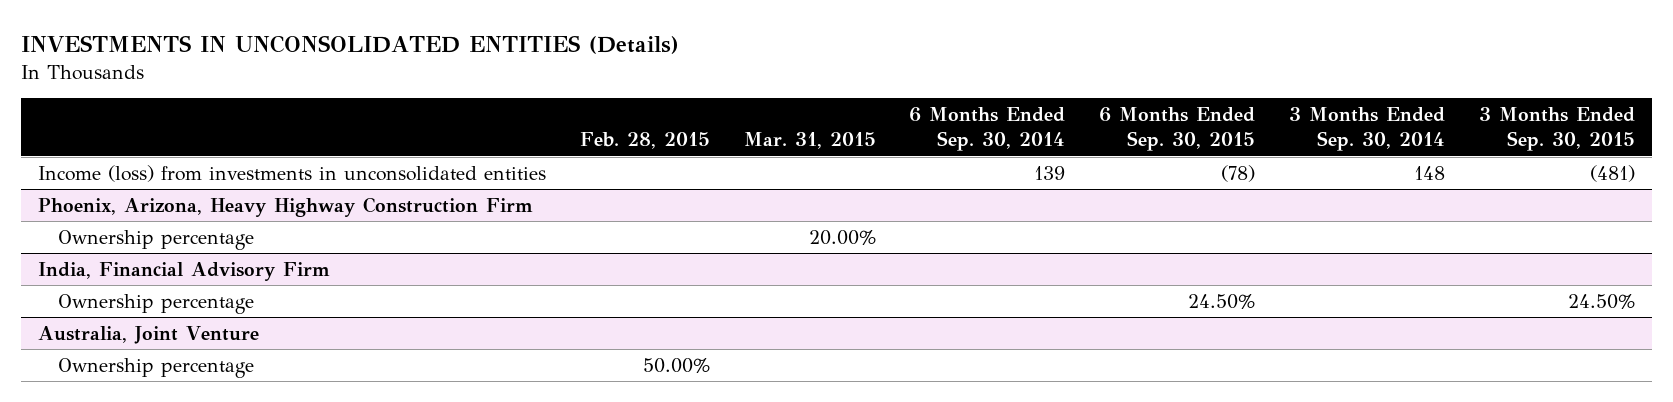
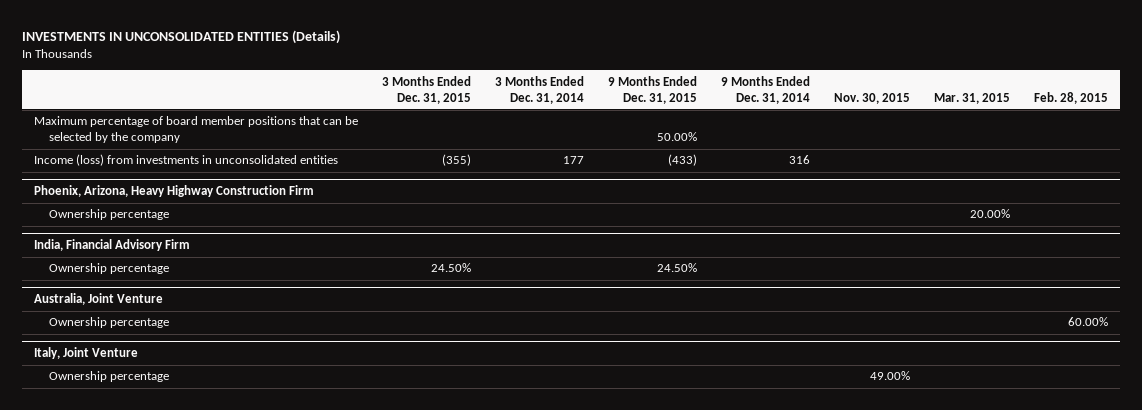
- | Feb. 28, 2015 | Mar. 31, 2015 | 6 Months Ended Sep. 30, 2014 | 6 Months Ended Sep. 30, 2015 | 3 Months Ended Sep. 30, 2014 | 3 Months Ended Sep. 30, 2015
+ | 3 Months Ended Dec. 31, 2015 | 3 Months Ended Dec. 31, 2014 | 9 Months Ended Dec. 31, 2015 | 9 Months Ended Dec. 31, 2014 | Nov. 30, 2015 | Mar. 31, 2015 | Feb. 28, 2015
+ Maximum percentage of board member positions that can be selected by the company | | | 50.00% | | | |
@ Australia, Joint Venture
- Ownership percentage | 50.00% | | | | |
+ Ownership percentage | | | | | | | 60.00%
+ Italy, Joint Venture
+ Ownership percentage | | | | | 49.00% | |

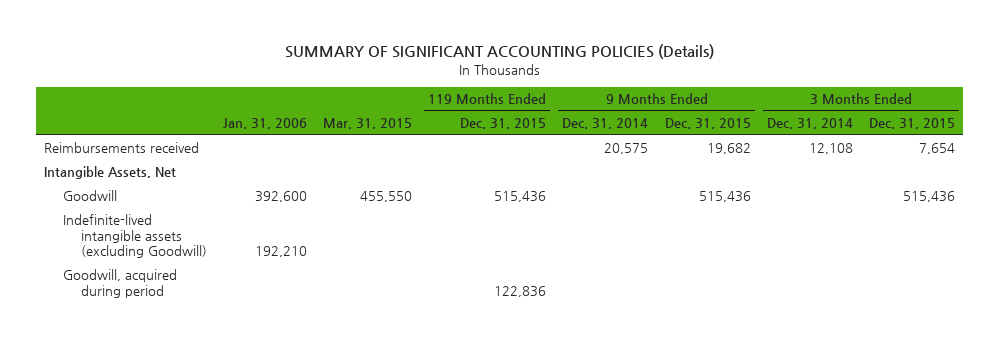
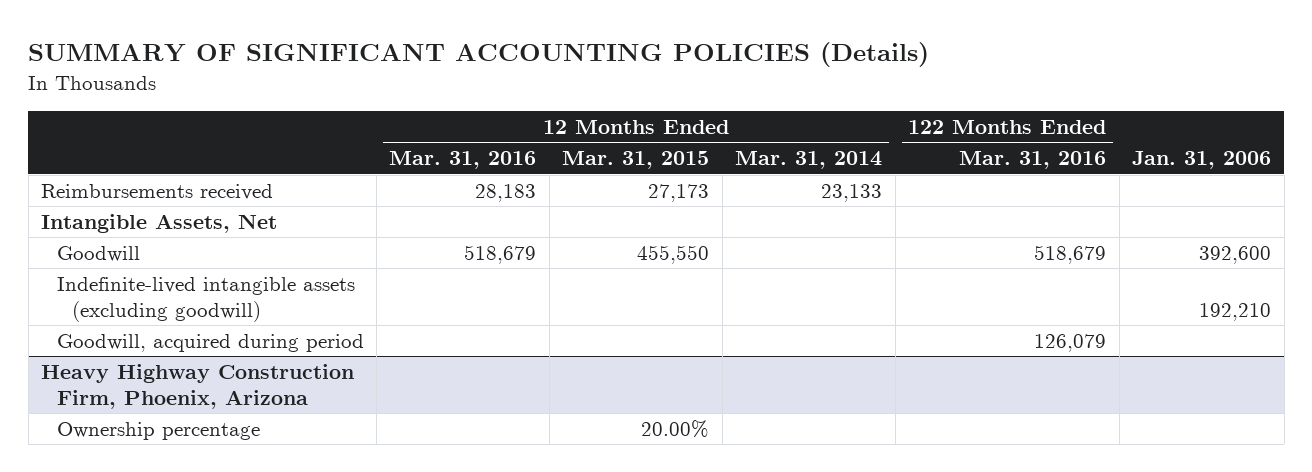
- | Jan. 31, 2006 | Mar. 31, 2015 | 119 Months Ended Dec. 31, 2015 | 9 Months Ended Dec. 31, 2014 | 9 Months Ended Dec. 31, 2015 | 3 Months Ended Dec. 31, 2014 | 3 Months Ended Dec. 31, 2015
+ | 12 Months Ended Mar. 31, 2016 | 12 Months Ended Mar. 31, 2015 | 12 Months Ended Mar. 31, 2014 | 122 Months Ended Mar. 31, 2016 | Jan. 31, 2006
- Indefinite-lived intangible assets (excluding Goodwill) | 192,210 | | | | | |
+ Indefinite-lived intangible assets (excluding goodwill) | | | | | 192,210
+ Heavy Highway Construction Firm, Phoenix, Arizona
+ Ownership percentage | | 20.00% | | |

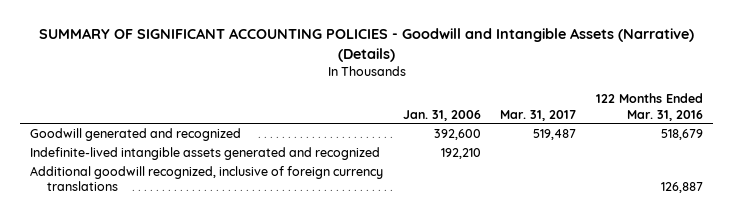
- SUMMARY OF SIGNIFICANT ACCOUNTING POLICIES (Details)
+ SUMMARY OF SIGNIFICANT ACCOUNTING POLICIES - Goodwill and Intangible Assets (Narrative) (Details)
- | 12 Months Ended Mar. 31, 2016 | 12 Months Ended Mar. 31, 2015 | 12 Months Ended Mar. 31, 2014 | 122 Months Ended Mar. 31, 2016 | Jan. 31, 2006
+ | Jan. 31, 2006 | Mar. 31, 2017 | 122 Months Ended Mar. 31, 2016
- Reimbursements received | 28,183 | 27,173 | 23,133 | |
- Intangible Assets, Net
- Goodwill | 518,679 | 455,550 | | 518,679 | 392,600
- Indefinite-lived intangible assets (excluding goodwill) | | | | | 192,210
- Goodwill, acquired during period | | | | 126,079 |
- Heavy Highway Construction Firm, Phoenix, Arizona
- Ownership percentage | | 20.00% | | |
+ Goodwill generated and recognized | 392,600 | 519,487 | 518,679
+ Indefinite-lived intangible assets generated and recognized | 192,210 | |
+ Additional goodwill recognized, inclusive of foreign currency translations | | | 126,887

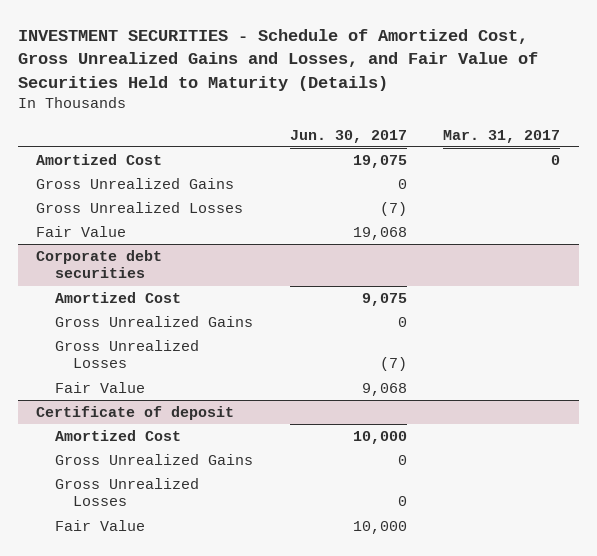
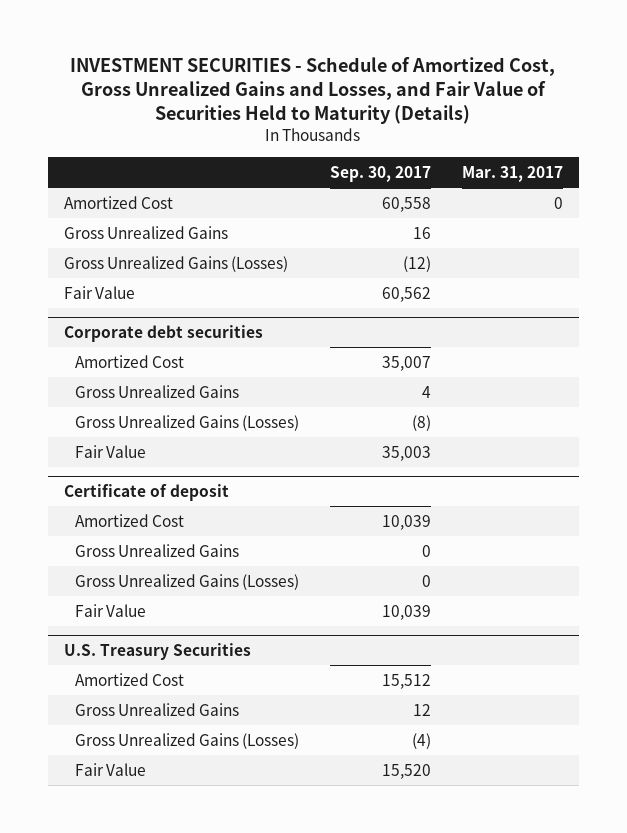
- | Jun. 30, 2017 | Mar. 31, 2017
+ | Sep. 30, 2017 | Mar. 31, 2017
- Gross Unrealized Losses | (7) |
+ Gross Unrealized Gains (Losses) | (12) |
@ Corporate debt securities
- Gross Unrealized Losses | (7) |
+ Gross Unrealized Gains (Losses) | (8) |
@ Certificate of deposit
- Gross Unrealized Losses | 0 |
+ Gross Unrealized Gains (Losses) | 0 |
+ U.S. Treasury Securities
+ Amortized Cost | 15,512 |
+ Gross Unrealized Gains | 12 |
+ Gross Unrealized Gains (Losses) | (4) |
+ Fair Value | 15,520 |

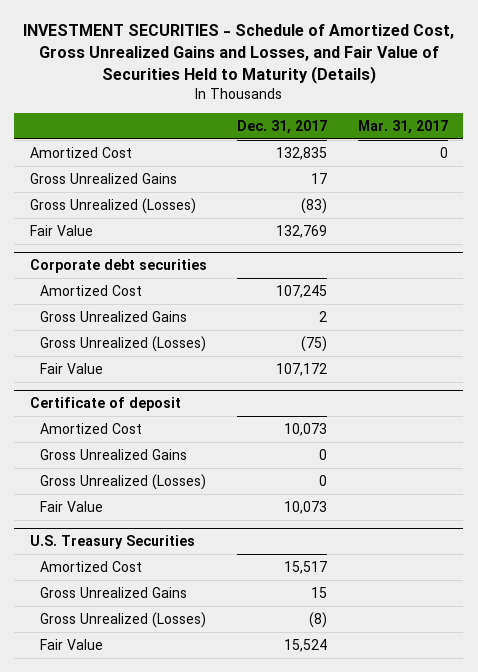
- | Sep. 30, 2017 | Mar. 31, 2017
+ | Dec. 31, 2017 | Mar. 31, 2017
- Gross Unrealized Gains (Losses) | (12) |
+ Gross Unrealized (Losses) | (83) |
@ Corporate debt securities
- Gross Unrealized Gains (Losses) | (8) |
+ Gross Unrealized (Losses) | (75) |
@ Certificate of deposit
- Gross Unrealized Gains (Losses) | 0 |
+ Gross Unrealized (Losses) | 0 |
@ U.S. Treasury Securities
- Gross Unrealized Gains (Losses) | (4) |
+ Gross Unrealized (Losses) | (8) |

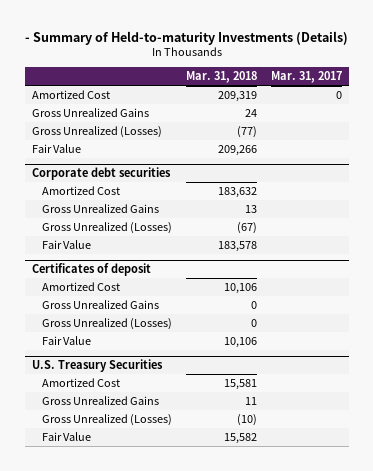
- INVESTMENT SECURITIES - Schedule of Amortized Cost, Gross Unrealized Gains and Losses, and Fair Value of Securities Held to Maturity (Details)
+ - Summary of Held-to-maturity Investments (Details)
- | Dec. 31, 2017 | Mar. 31, 2017
+ | Mar. 31, 2018 | Mar. 31, 2017
- Certificate of deposit
+ Certificates of deposit

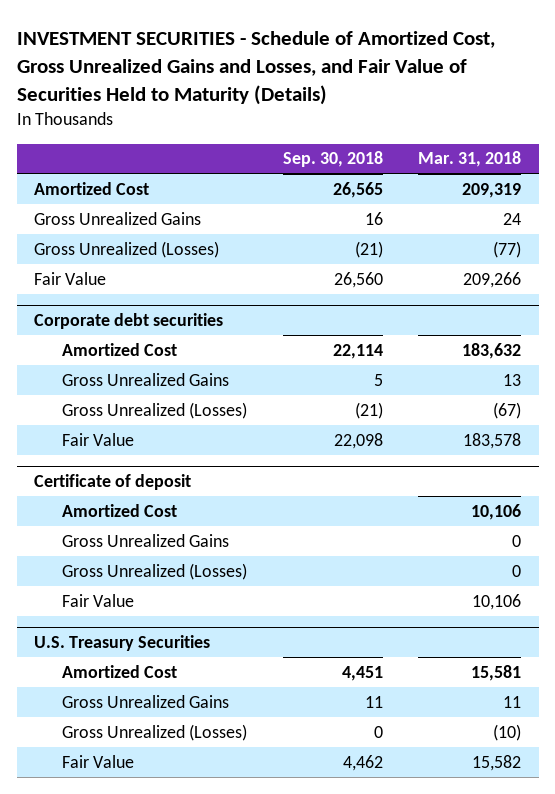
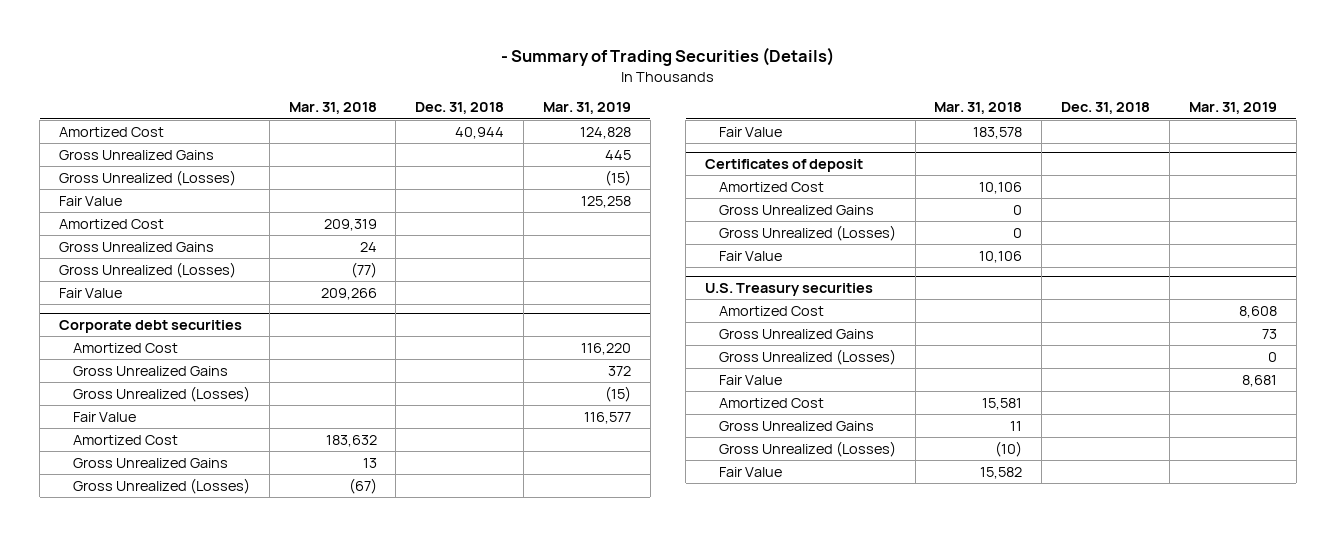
- INVESTMENT SECURITIES - Schedule of Amortized Cost, Gross Unrealized Gains and Losses, and Fair Value of Securities Held to Maturity (Details)
+ - Summary of Trading Securities (Details)
- | Sep. 30, 2018 | Mar. 31, 2018
+ | Mar. 31, 2018 | Dec. 31, 2018 | Mar. 31, 2019
+ Amortized Cost | | 40,944 | 124,828
+ Gross Unrealized Gains | | | 445
+ Gross Unrealized (Losses) | | | (15)
+ Fair Value | | | 125,258
@ Corporate debt securities
+ Amortized Cost | | | 116,220
+ Gross Unrealized Gains | | | 372
+ Gross Unrealized (Losses) | | | (15)
+ Fair Value | | | 116,577
- Certificate of deposit
+ Certificates of deposit
- U.S. Treasury Securities
+ U.S. Treasury securities
+ Amortized Cost | | | 8,608
+ Gross Unrealized Gains | | | 73
+ Gross Unrealized (Losses) | | | 0
+ Fair Value | | | 8,681

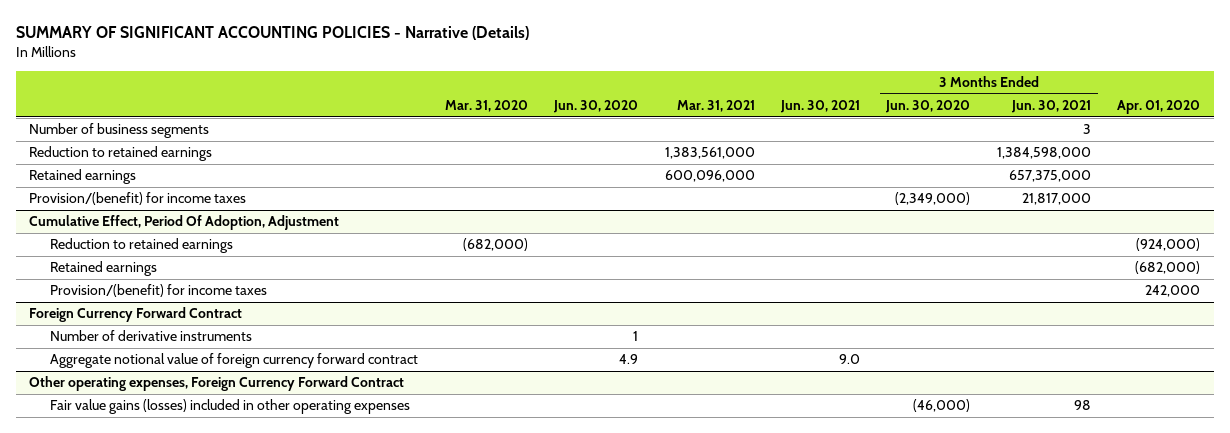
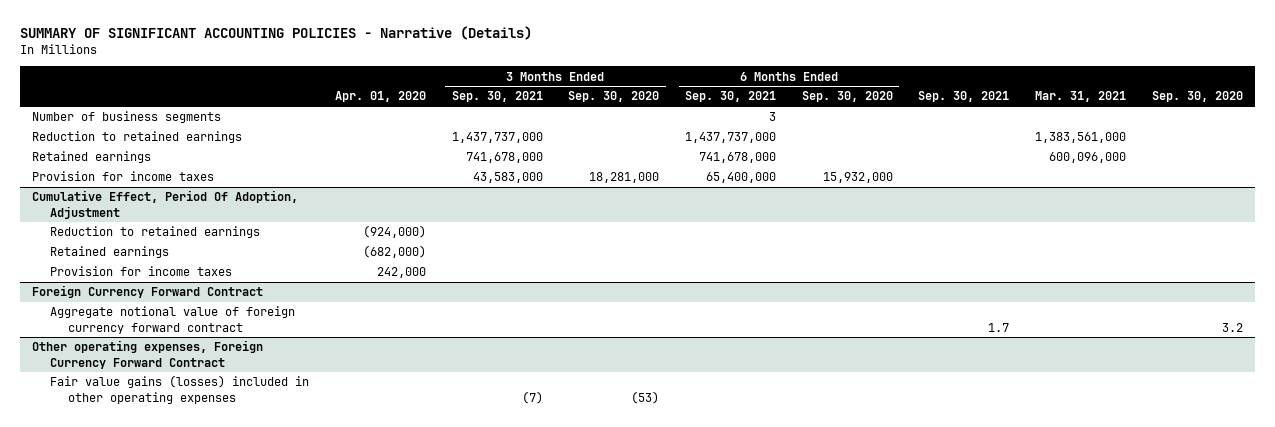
- | Mar. 31, 2020 | Jun. 30, 2020 | Mar. 31, 2021 | Jun. 30, 2021 | 3 Months Ended Jun. 30, 2020 | 3 Months Ended Jun. 30, 2021 | Apr. 01, 2020
+ | Apr. 01, 2020 | 3 Months Ended Sep. 30, 2021 | 3 Months Ended Sep. 30, 2020 | 6 Months Ended Sep. 30, 2021 | 6 Months Ended Sep. 30, 2020 | Sep. 30, 2021 | Mar. 31, 2021 | Sep. 30, 2020
- Provision/(benefit) for income taxes | | | | | (2,349,000) | 21,817,000 |
+ Provision for income taxes | | 43,583,000 | 18,281,000 | 65,400,000 | 15,932,000 | | |
@ Cumulative Effect, Period Of Adoption, Adjustment
- Provision/(benefit) for income taxes | | | | | | | 242,000
+ Provision for income taxes | 242,000 | | | | | | |
@ Foreign Currency Forward Contract
- Number of derivative instruments | | 1 | | | | |

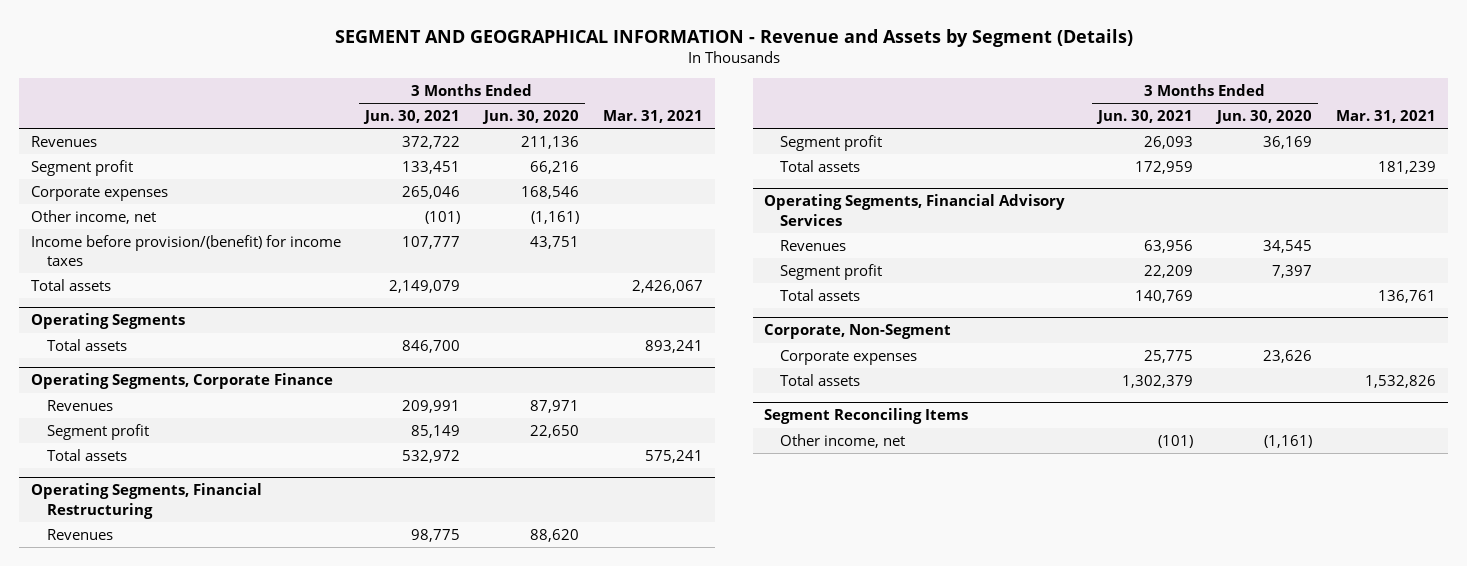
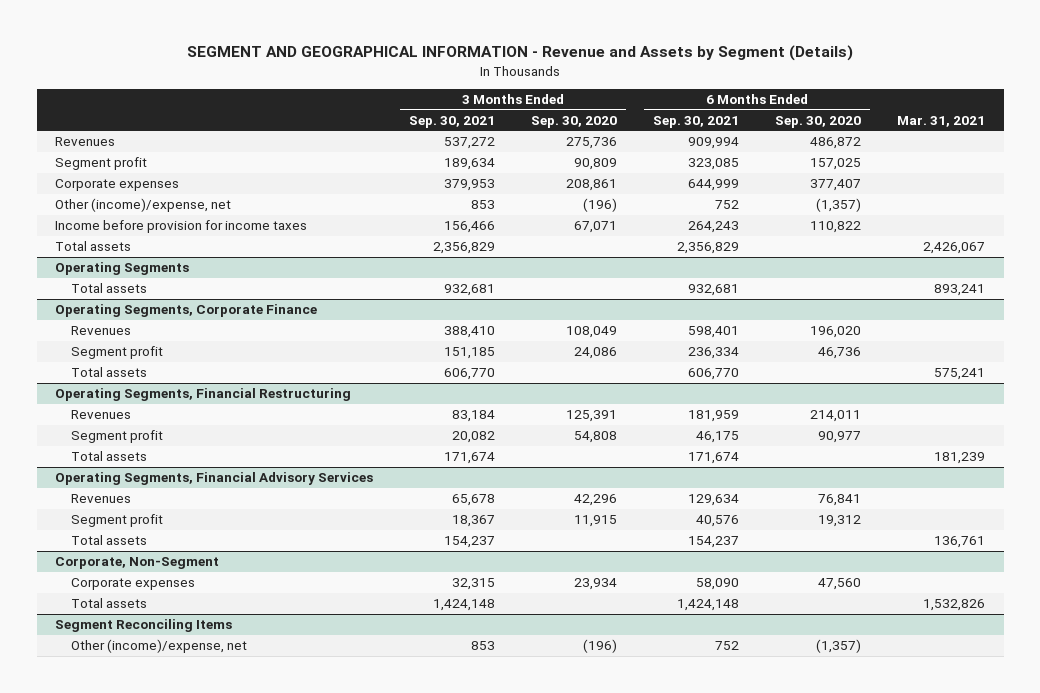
- | 3 Months Ended Jun. 30, 2021 | 3 Months Ended Jun. 30, 2020 | Mar. 31, 2021
+ | 3 Months Ended Sep. 30, 2021 | 3 Months Ended Sep. 30, 2020 | 6 Months Ended Sep. 30, 2021 | 6 Months Ended Sep. 30, 2020 | Mar. 31, 2021
- Other income, net | (101) | (1,161) |
- Income before provision/(benefit) for income taxes | 107,777 | 43,751 |
+ Other (income)/expense, net | 853 | (196) | 752 | (1,357) |
+ Income before provision for income taxes | 156,466 | 67,071 | 264,243 | 110,822 |
@ Segment Reconciling Items
- Other income, net | (101) | (1,161) |
+ Other (income)/expense, net | 853 | (196) | 752 | (1,357) |

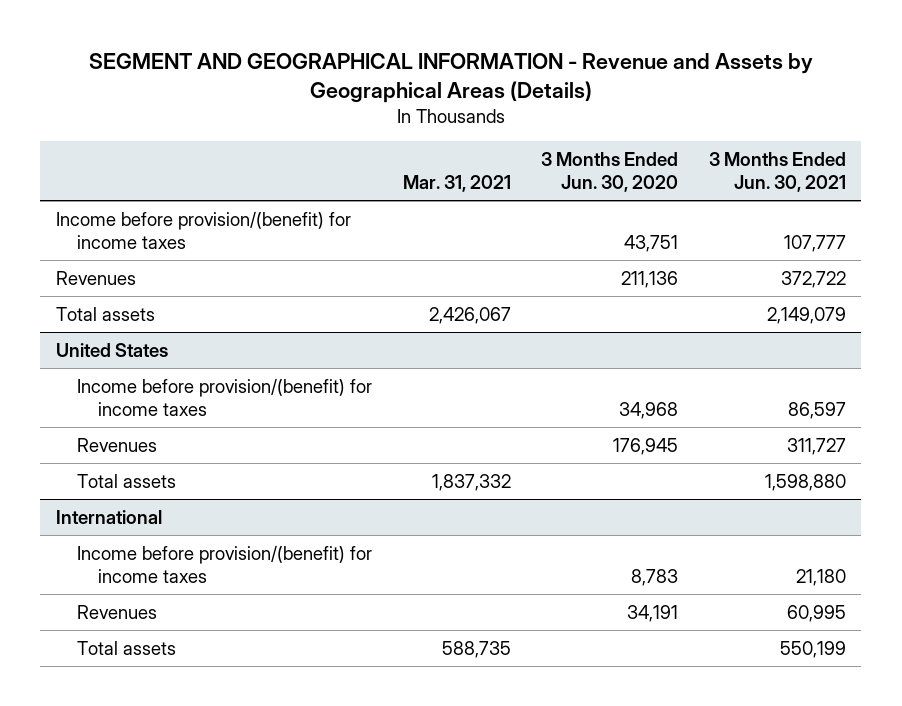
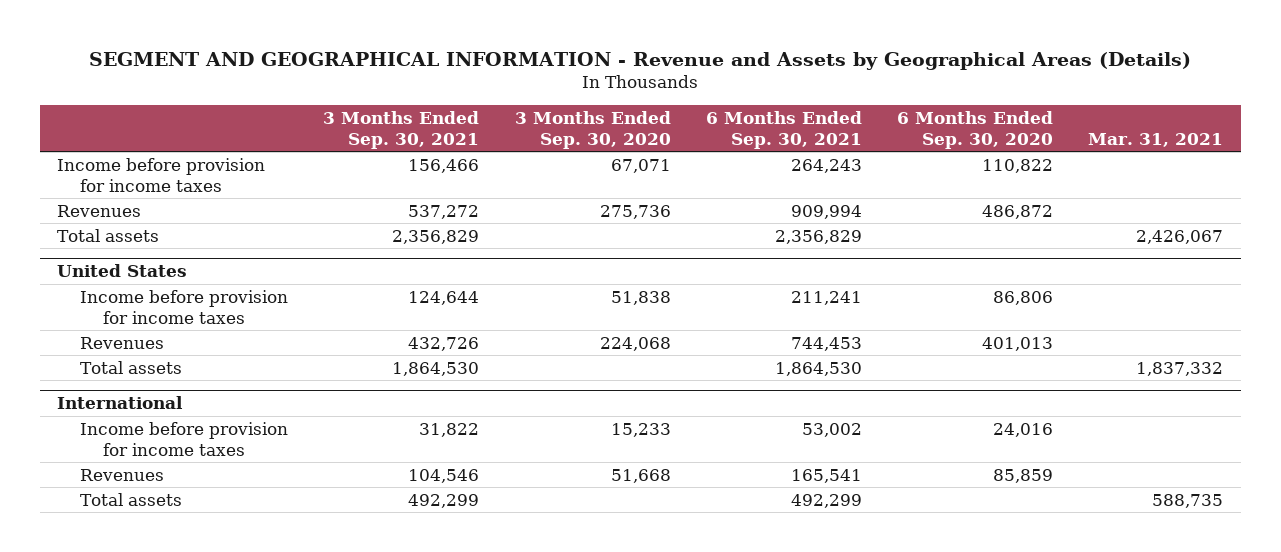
- | Mar. 31, 2021 | 3 Months Ended Jun. 30, 2020 | 3 Months Ended Jun. 30, 2021
+ | 3 Months Ended Sep. 30, 2021 | 3 Months Ended Sep. 30, 2020 | 6 Months Ended Sep. 30, 2021 | 6 Months Ended Sep. 30, 2020 | Mar. 31, 2021
- Income before provision/(benefit) for income taxes | | 43,751 | 107,777
+ Income before provision for income taxes | 156,466 | 67,071 | 264,243 | 110,822 |
@ United States
- Income before provision/(benefit) for income taxes | | 34,968 | 86,597
+ Income before provision for income taxes | 124,644 | 51,838 | 211,241 | 86,806 |
@ International
- Income before provision/(benefit) for income taxes | | 8,783 | 21,180
+ Income before provision for income taxes | 31,822 | 15,233 | 53,002 | 24,016 |

